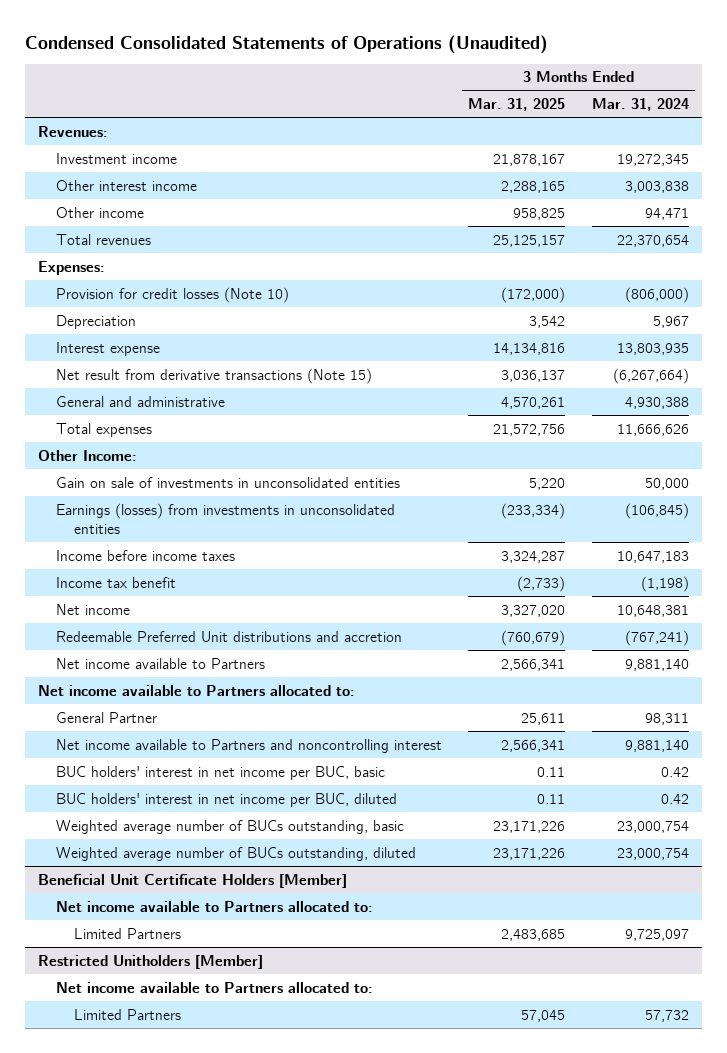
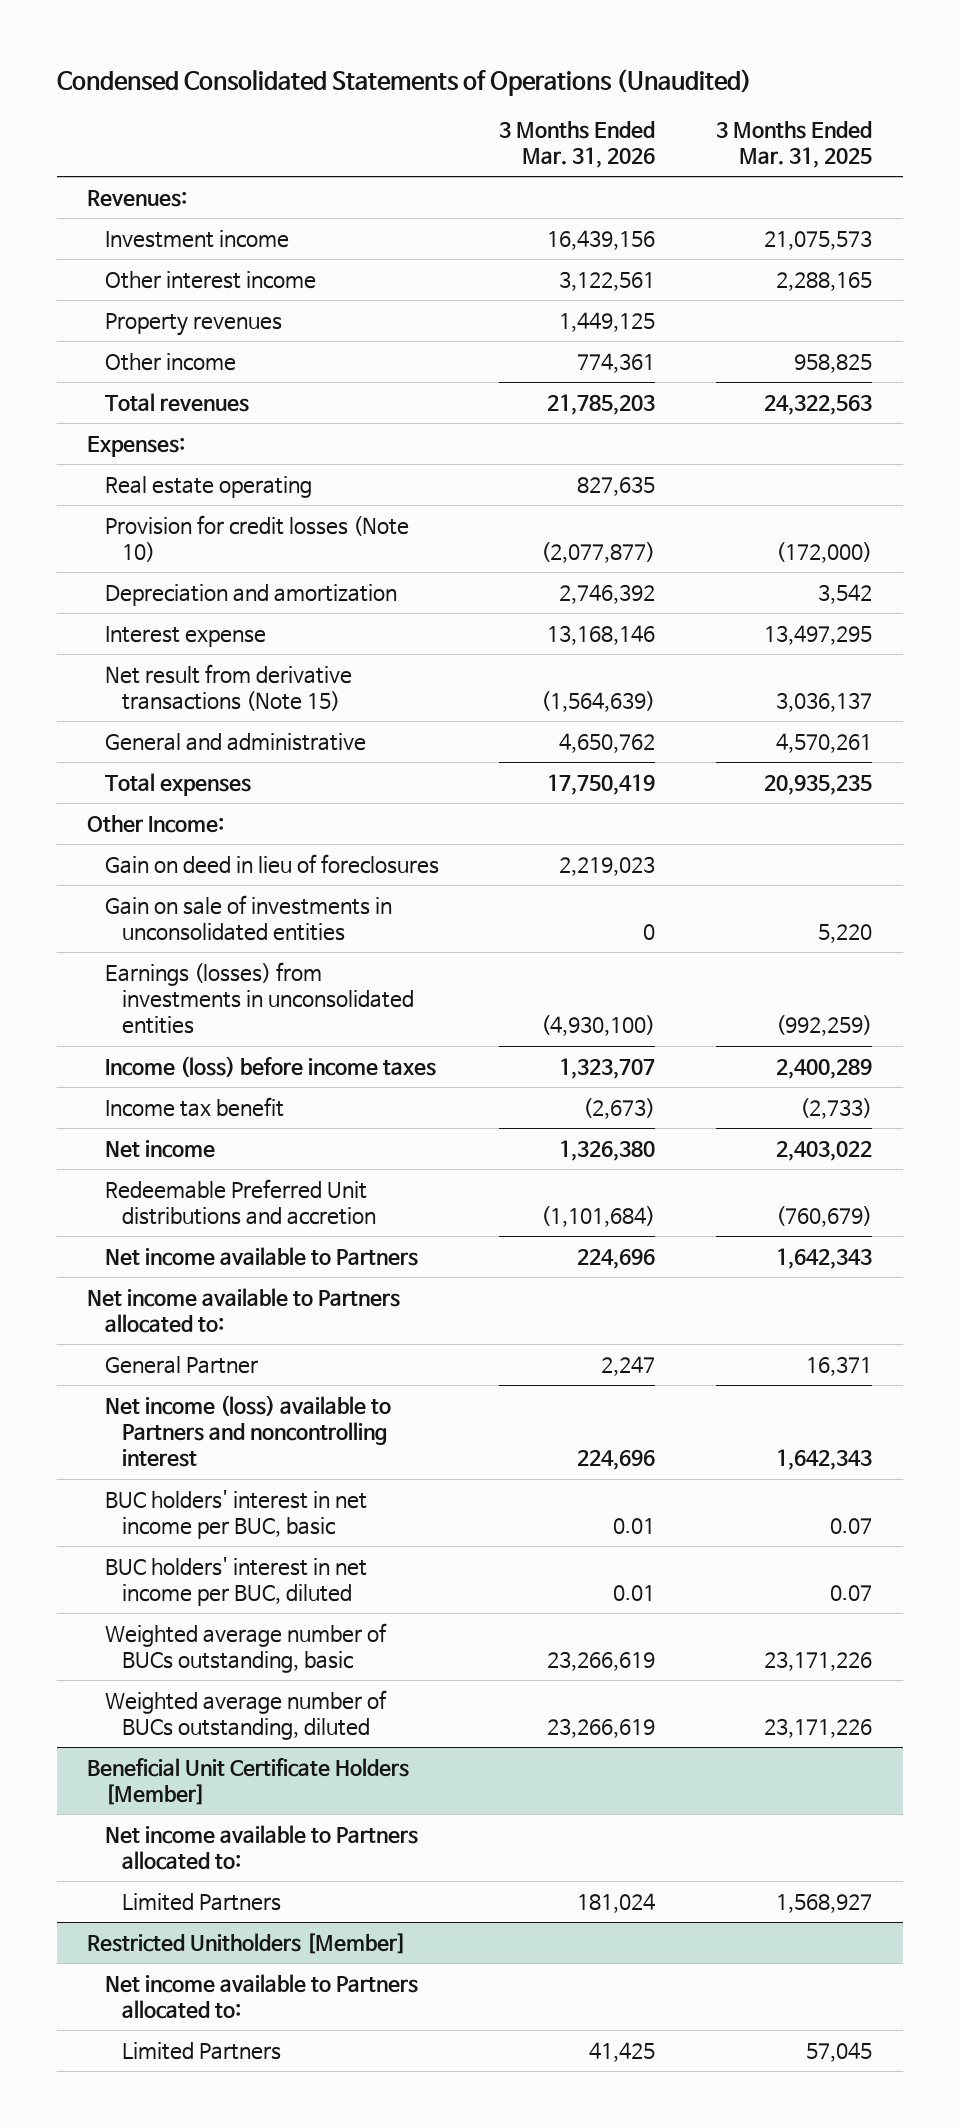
- | 3 Months Ended Mar. 31, 2025 | 3 Months Ended Mar. 31, 2024
+ | 3 Months Ended Mar. 31, 2026 | 3 Months Ended Mar. 31, 2025
- Investment income | 21,878,167 | 19,272,345
+ Investment income | 16,439,156 | 21,075,573
+ Property revenues | 1,449,125 |
- Total revenues | 25,125,157 | 22,370,654
+ Total revenues | 21,785,203 | 24,322,563
+ Real estate operating | 827,635 |
- Depreciation | 3,542 | 5,967
- Interest expense | 14,134,816 | 13,803,935
+ Depreciation and amortization | 2,746,392 | 3,542
+ Interest expense | 13,168,146 | 13,497,295
- Total expenses | 21,572,756 | 11,666,626
+ Total expenses | 17,750,419 | 20,935,235
+ Gain on deed in lieu of foreclosures | 2,219,023 |
- Earnings (losses) from investments in unconsolidated entities | (233,334) | (106,845)
- Income before income taxes | 3,324,287 | 10,647,183
+ Earnings (losses) from investments in unconsolidated entities | (4,930,100) | (992,259)
+ Income (loss) before income taxes | 1,323,707 | 2,400,289
- Net income | 3,327,020 | 10,648,381
+ Net income | 1,326,380 | 2,403,022
- Net income available to Partners | 2,566,341 | 9,881,140
+ Net income available to Partners | 224,696 | 1,642,343
- General Partner | 25,611 | 98,311
- Net income available to Partners and noncontrolling interest | 2,566,341 | 9,881,140
- BUC holders' interest in net income per BUC, basic | 0.11 | 0.42
- BUC holders' interest in net income per BUC, diluted | 0.11 | 0.42
+ General Partner | 2,247 | 16,371
+ Net income (loss) available to Partners and noncontrolling interest | 224,696 | 1,642,343
+ BUC holders' interest in net income per BUC, basic | 0.01 | 0.07
+ BUC holders' interest in net income per BUC, diluted | 0.01 | 0.07
@ Beneficial Unit Certificate Holders [Member]
- Limited Partners | 2,483,685 | 9,725,097
+ Limited Partners | 181,024 | 1,568,927

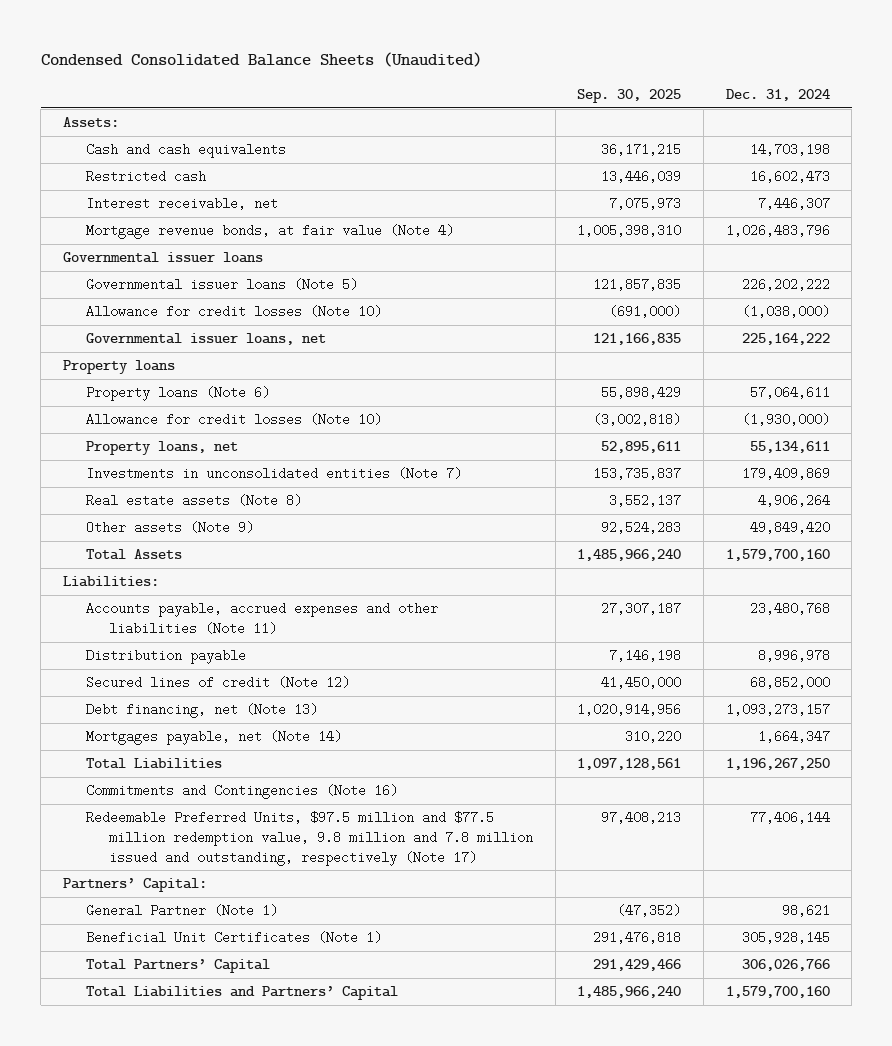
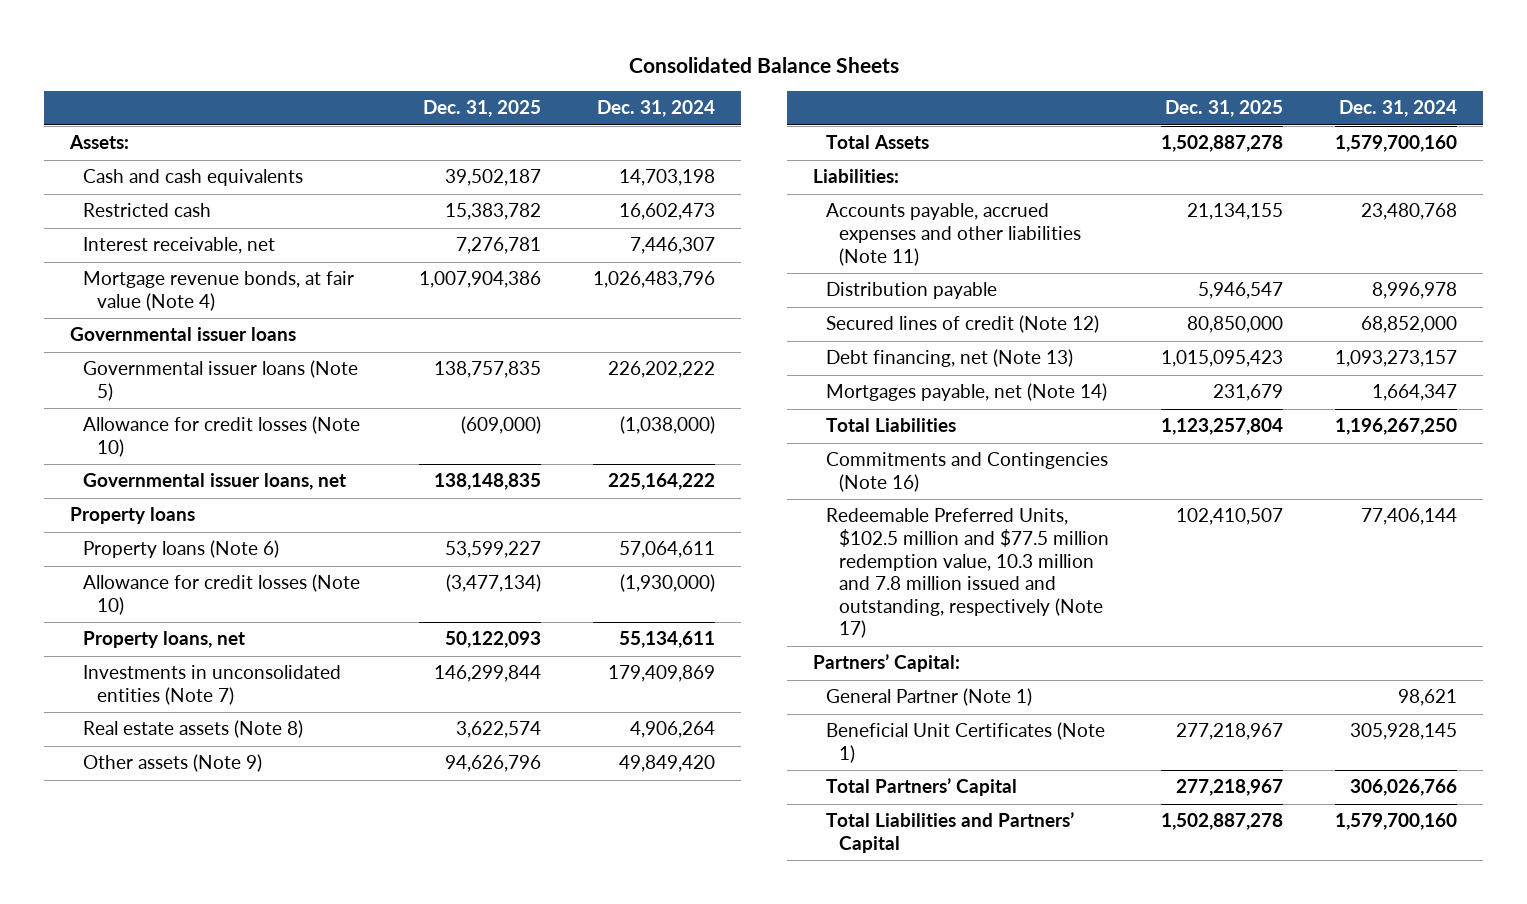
- Condensed Consolidated Balance Sheets (Unaudited)
+ Consolidated Balance Sheets
- | Sep. 30, 2025 | Dec. 31, 2024
+ | Dec. 31, 2025 | Dec. 31, 2024
- Redeemable Preferred Units, $97.5 million and $77.5 million redemption value, 9.8 million and 7.8 million issued and outstanding, respectively (Note 17) | 97,408,213 | 77,406,144
+ Redeemable Preferred Units, $102.5 million and $77.5 million redemption value, 10.3 million and 7.8 million issued and outstanding, respectively (Note 17) | 102,410,507 | 77,406,144

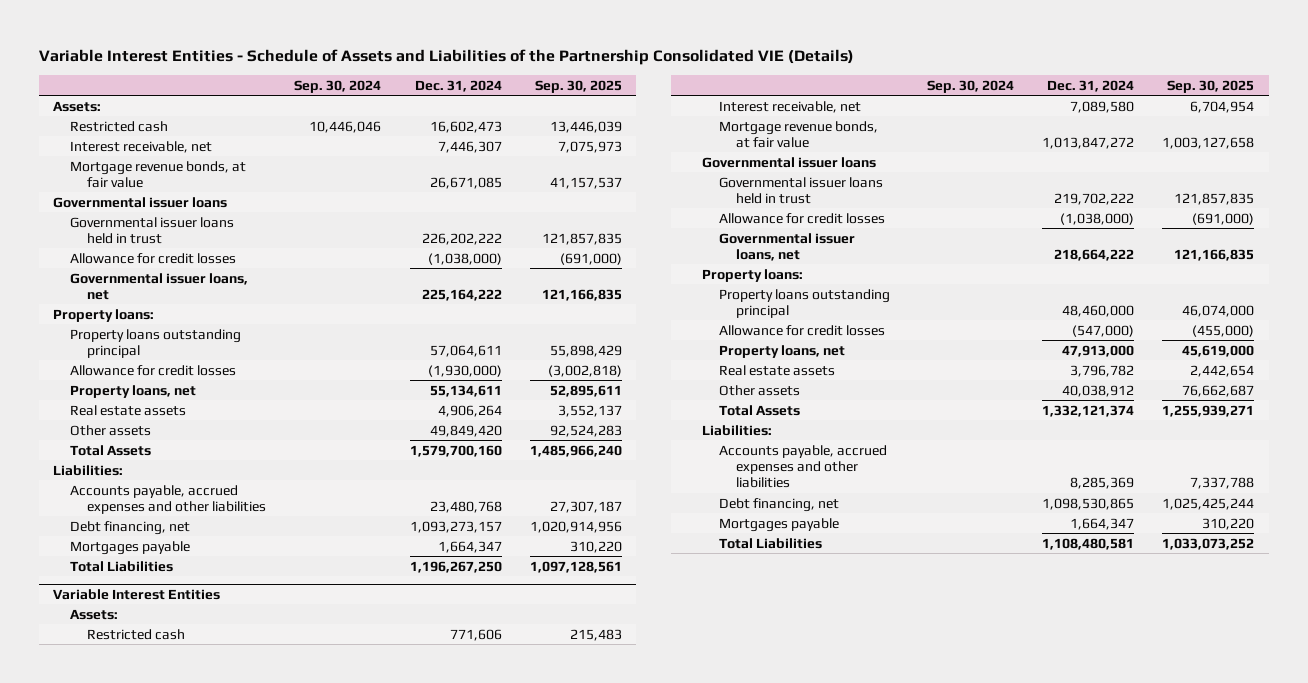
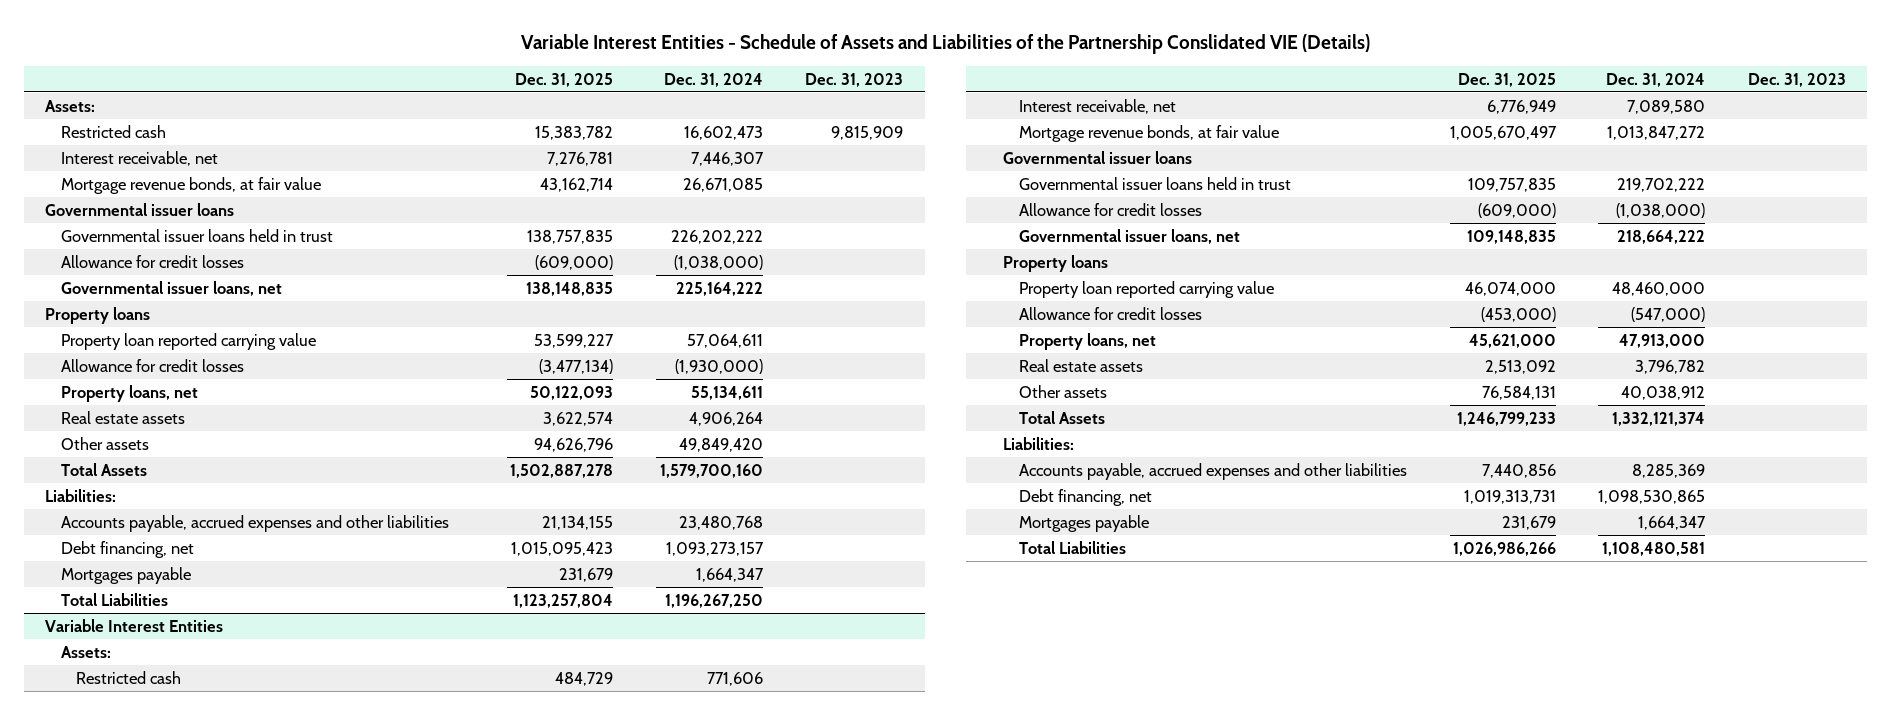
- Variable Interest Entities - Schedule of Assets and Liabilities of the Partnership Consolidated VIE (Details)
+ Variable Interest Entities - Schedule of Assets and Liabilities of the Partnership Conslidated VIE (Details)
- | Sep. 30, 2024 | Dec. 31, 2024 | Sep. 30, 2025
+ | Dec. 31, 2025 | Dec. 31, 2024 | Dec. 31, 2023
- Property loans:
- Property loans outstanding principal | | 57,064,611 | 55,898,429
+ Property loans
+ Property loan reported carrying value | 53,599,227 | 57,064,611 |
@ Variable Interest Entities
- Property loans:
- Property loans outstanding principal | | 48,460,000 | 46,074,000
+ Property loans
+ Property loan reported carrying value | 46,074,000 | 48,460,000 |

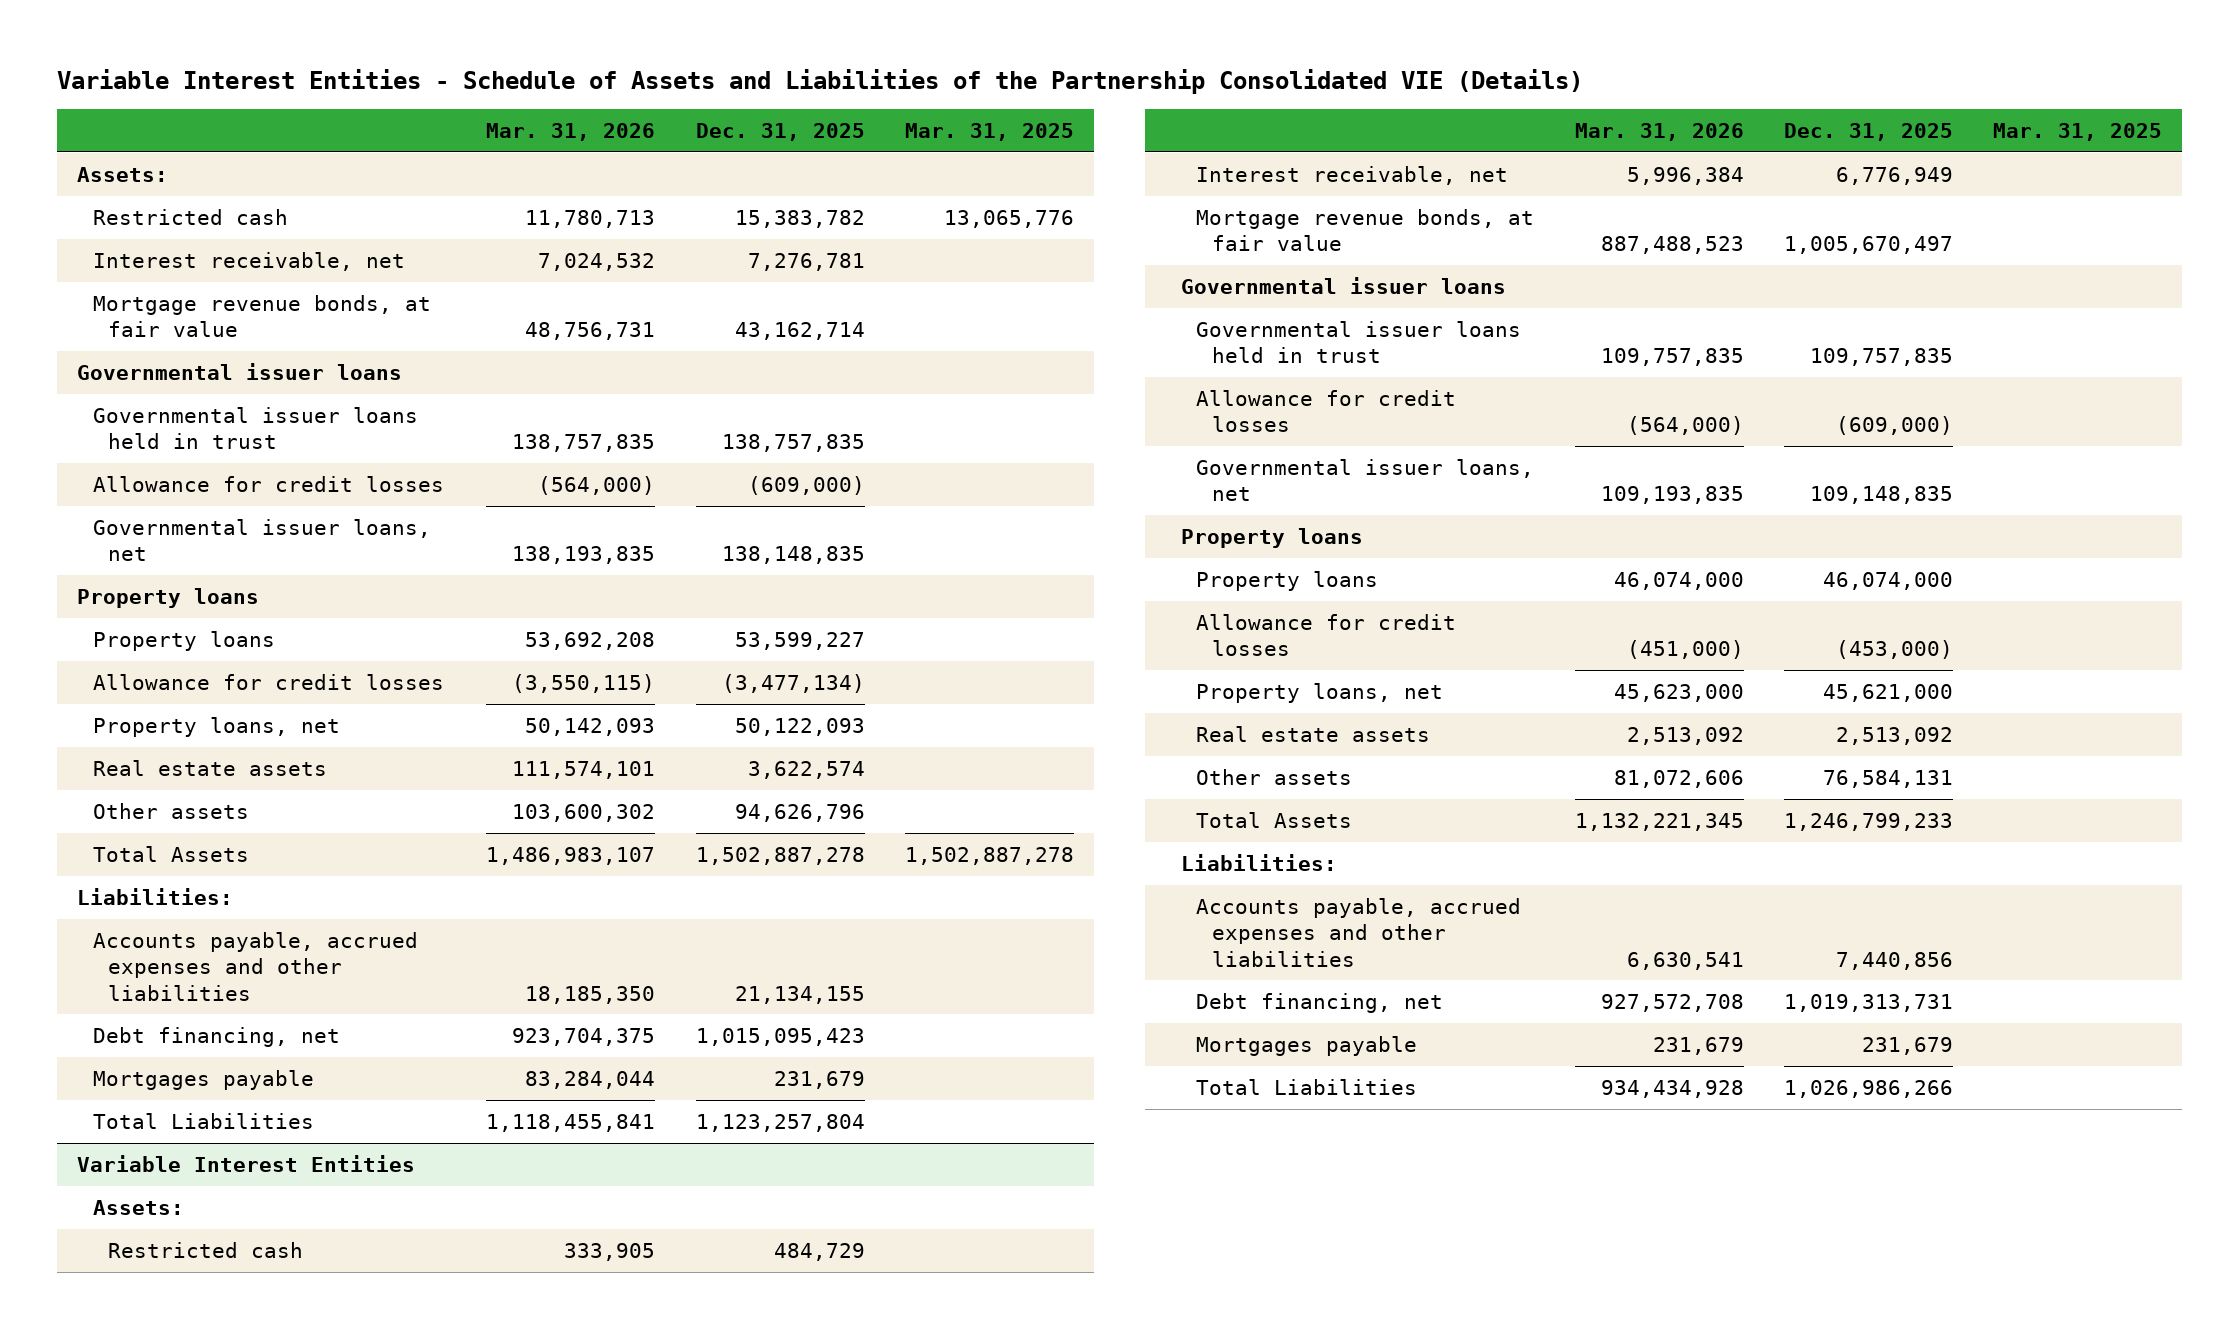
- Variable Interest Entities - Schedule of Assets and Liabilities of the Partnership Conslidated VIE (Details)
+ Variable Interest Entities - Schedule of Assets and Liabilities of the Partnership Consolidated VIE (Details)
- | Dec. 31, 2025 | Dec. 31, 2024 | Dec. 31, 2023
+ | Mar. 31, 2026 | Dec. 31, 2025 | Mar. 31, 2025
- Property loan reported carrying value | 53,599,227 | 57,064,611 |
+ Property loans | 53,692,208 | 53,599,227 |
@ Variable Interest Entities
- Property loan reported carrying value | 46,074,000 | 48,460,000 |
+ Property loans | 46,074,000 | 46,074,000 |

